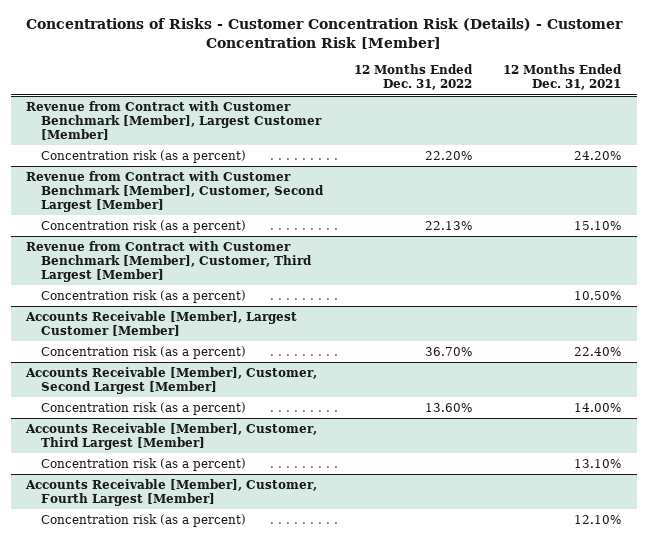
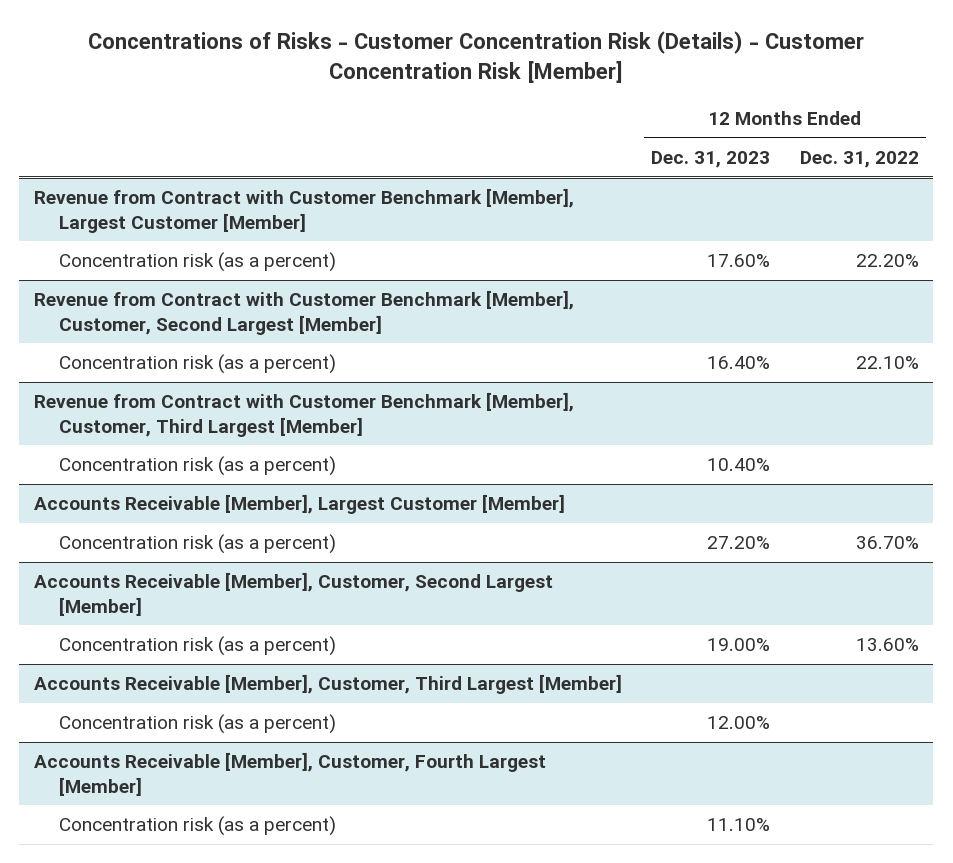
- | 12 Months Ended Dec. 31, 2022 | 12 Months Ended Dec. 31, 2021
+ | 12 Months Ended Dec. 31, 2023 | 12 Months Ended Dec. 31, 2022
@ Revenue from Contract with Customer Benchmark [Member], Customer, Second Largest [Member]
- Concentration risk (as a percent) | 22.13% | 15.10%
+ Concentration risk (as a percent) | 16.40% | 22.10%

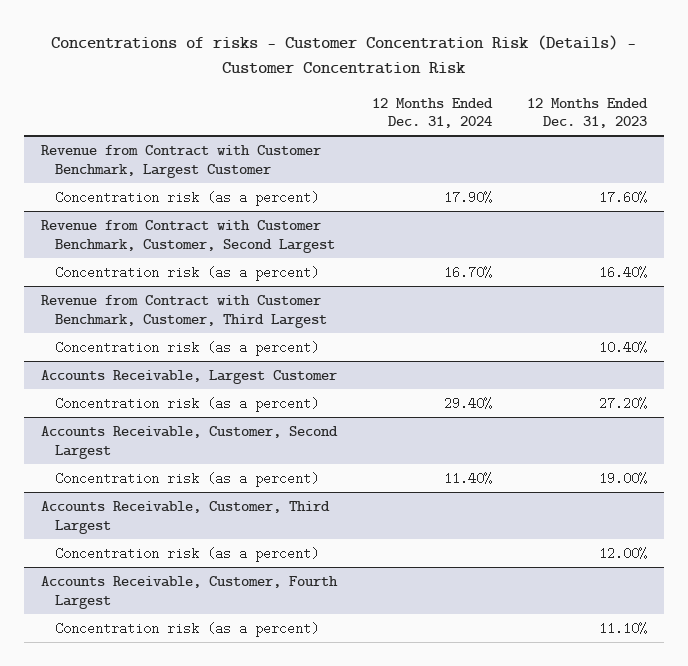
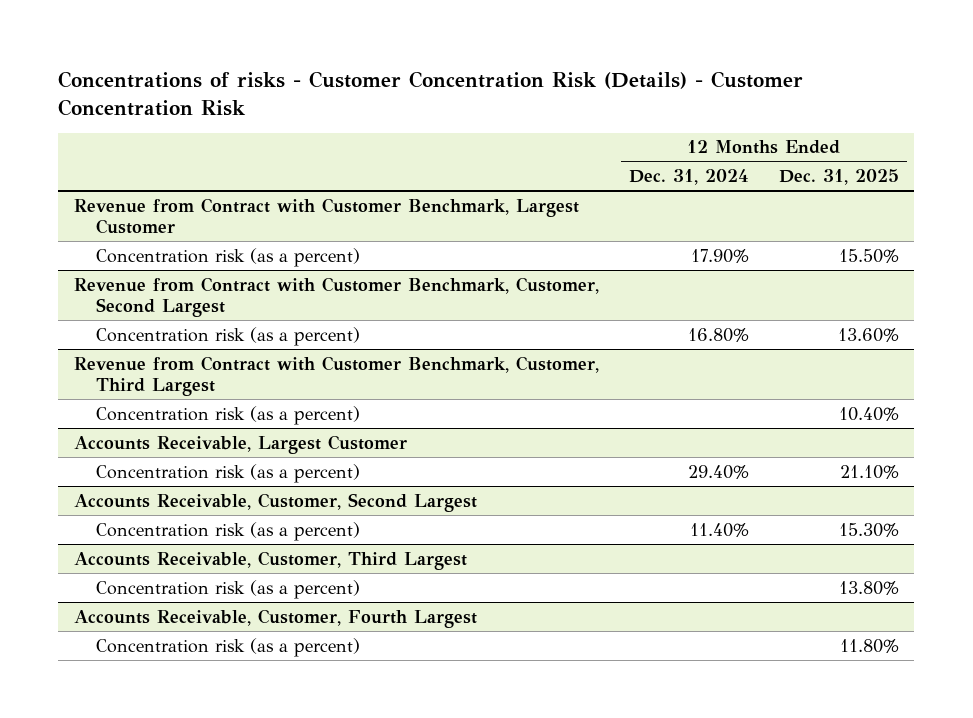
- | 12 Months Ended Dec. 31, 2024 | 12 Months Ended Dec. 31, 2023
+ | 12 Months Ended Dec. 31, 2024 | 12 Months Ended Dec. 31, 2025
@ Revenue from Contract with Customer Benchmark, Customer, Second Largest
- Concentration risk (as a percent) | 16.70% | 16.40%
+ Concentration risk (as a percent) | 16.80% | 13.60%

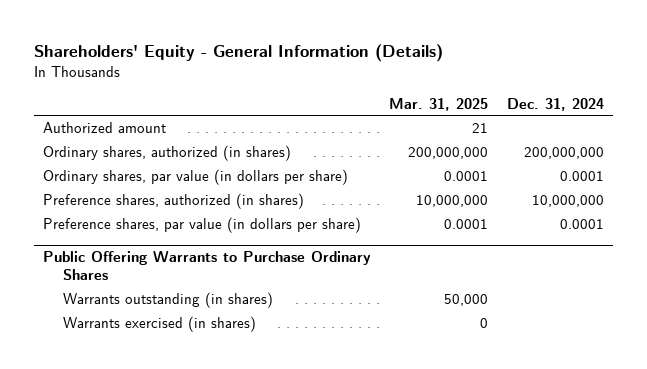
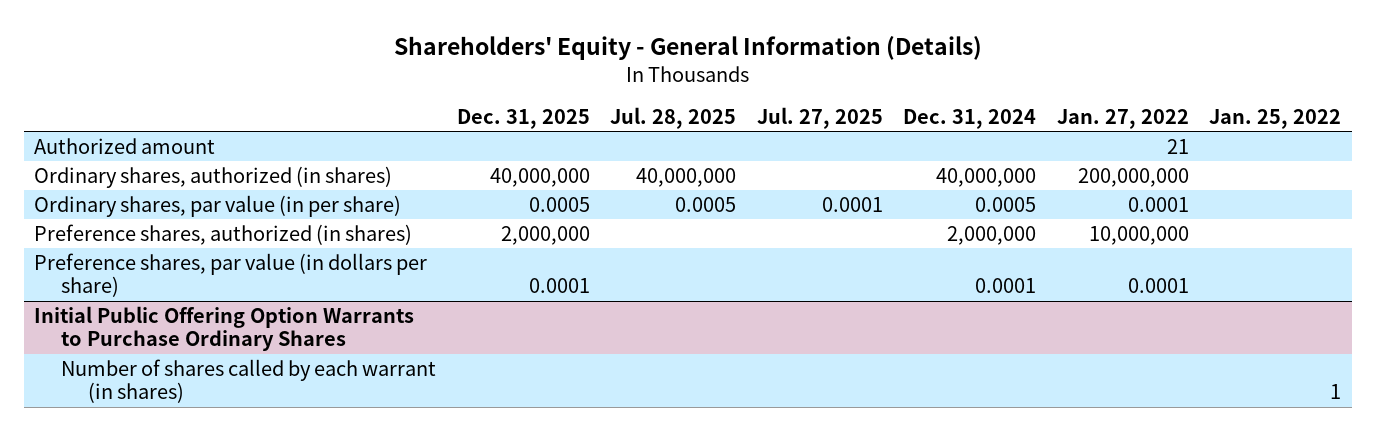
- | Mar. 31, 2025 | Dec. 31, 2024
+ | Dec. 31, 2025 | Jul. 28, 2025 | Jul. 27, 2025 | Dec. 31, 2024 | Jan. 27, 2022 | Jan. 25, 2022
- Ordinary shares, authorized (in shares) | 200,000,000 | 200,000,000
- Ordinary shares, par value (in dollars per share) | 0.0001 | 0.0001
- Preference shares, authorized (in shares) | 10,000,000 | 10,000,000
+ Ordinary shares, authorized (in shares) | 40,000,000 | 40,000,000 | | 40,000,000 | 200,000,000 |
+ Ordinary shares, par value (in per share) | 0.0005 | 0.0005 | 0.0001 | 0.0005 | 0.0001 |
+ Preference shares, authorized (in shares) | 2,000,000 | | | 2,000,000 | 10,000,000 |
- Public Offering Warrants to Purchase Ordinary Shares
- Warrants outstanding (in shares) | 50,000 |
- Warrants exercised (in shares) | 0 |
+ Initial Public Offering Option Warrants to Purchase Ordinary Shares
+ Number of shares called by each warrant (in shares) | | | | | | 1

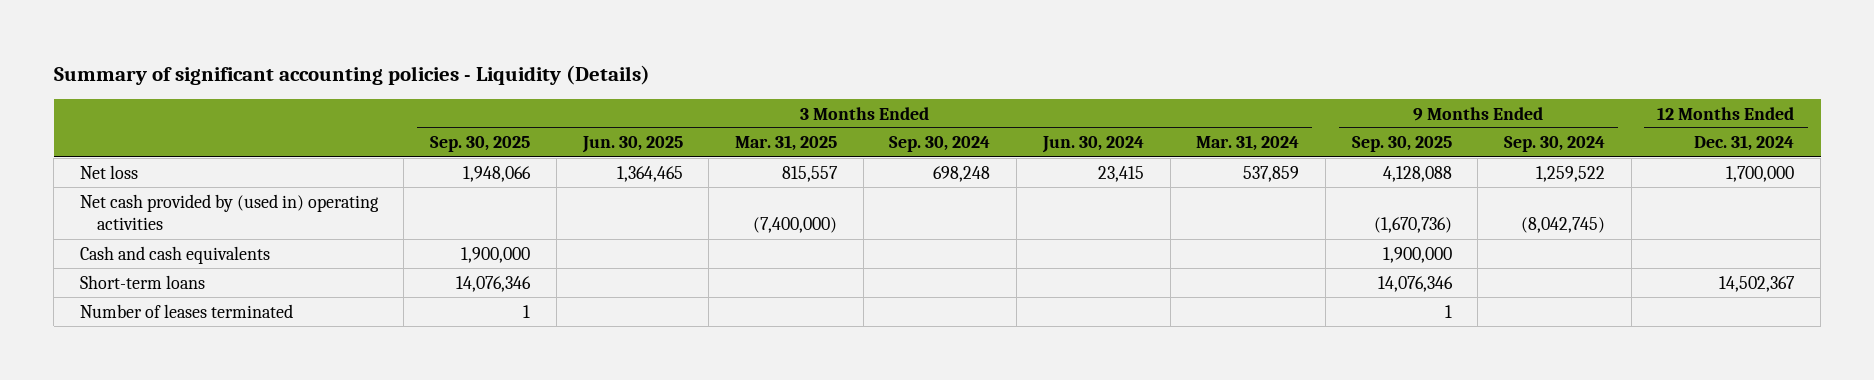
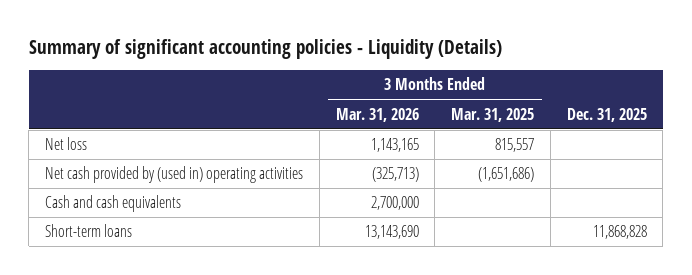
- | 3 Months Ended Sep. 30, 2025 | 3 Months Ended Jun. 30, 2025 | 3 Months Ended Mar. 31, 2025 | 3 Months Ended Sep. 30, 2024 | 3 Months Ended Jun. 30, 2024 | 3 Months Ended Mar. 31, 2024 | 9 Months Ended Sep. 30, 2025 | 9 Months Ended Sep. 30, 2024 | 12 Months Ended Dec. 31, 2024
+ | 3 Months Ended Mar. 31, 2026 | 3 Months Ended Mar. 31, 2025 | Dec. 31, 2025
- Net cash provided by (used in) operating activities | | | (7,400,000) | | | | (1,670,736) | (8,042,745) |
+ Net cash provided by (used in) operating activities | (325,713) | (1,651,686) |
- Number of leases terminated | 1 | | | | | | 1 | |

